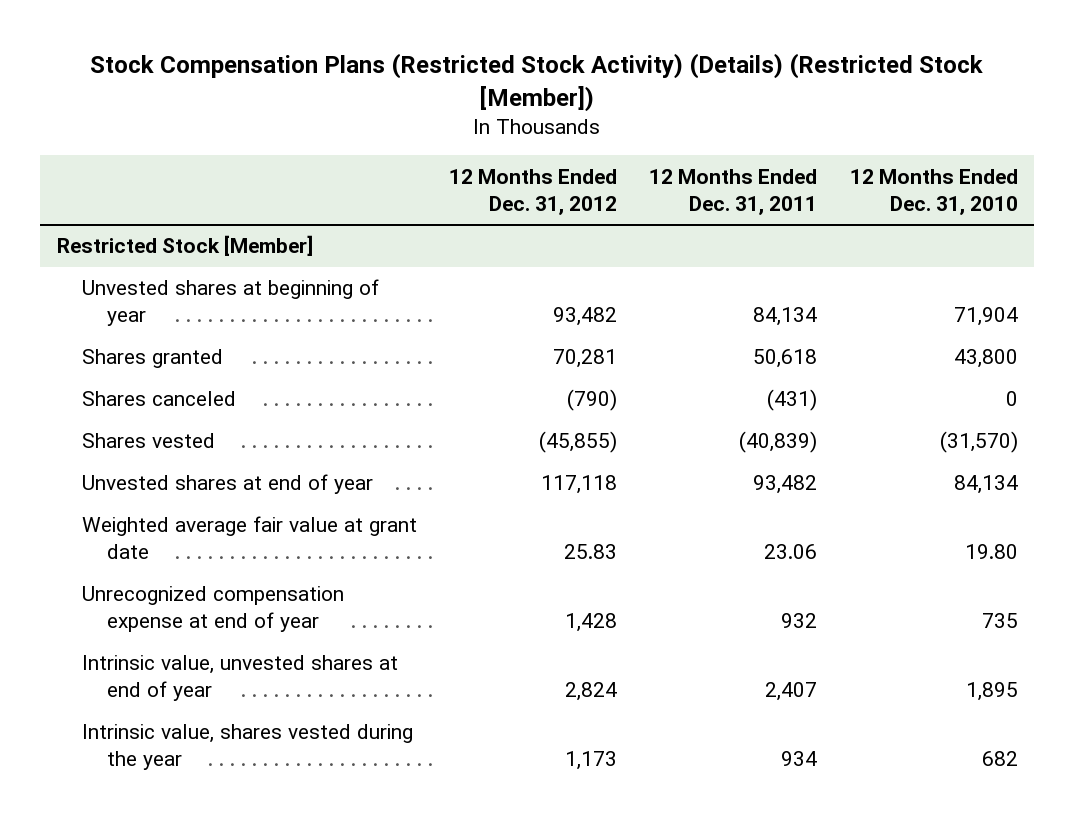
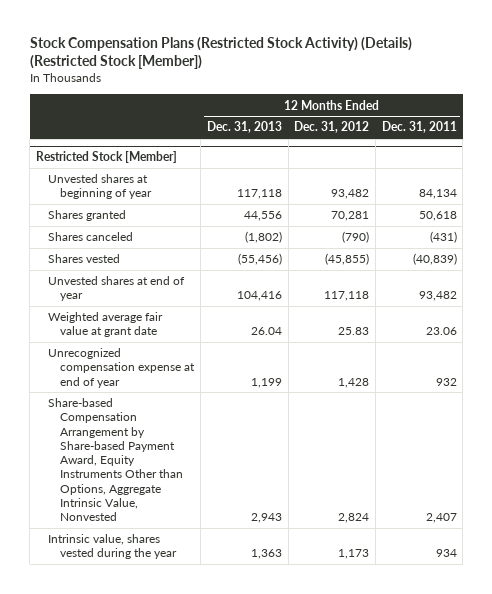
- | 12 Months Ended Dec. 31, 2012 | 12 Months Ended Dec. 31, 2011 | 12 Months Ended Dec. 31, 2010
+ | 12 Months Ended Dec. 31, 2013 | 12 Months Ended Dec. 31, 2012 | 12 Months Ended Dec. 31, 2011
@ Restricted Stock [Member]
- Intrinsic value, unvested shares at end of year | 2,824 | 2,407 | 1,895
+ Share-based Compensation Arrangement by Share-based Payment Award, Equity Instruments Other than Options, Aggregate Intrinsic Value, Nonvested | 2,943 | 2,824 | 2,407

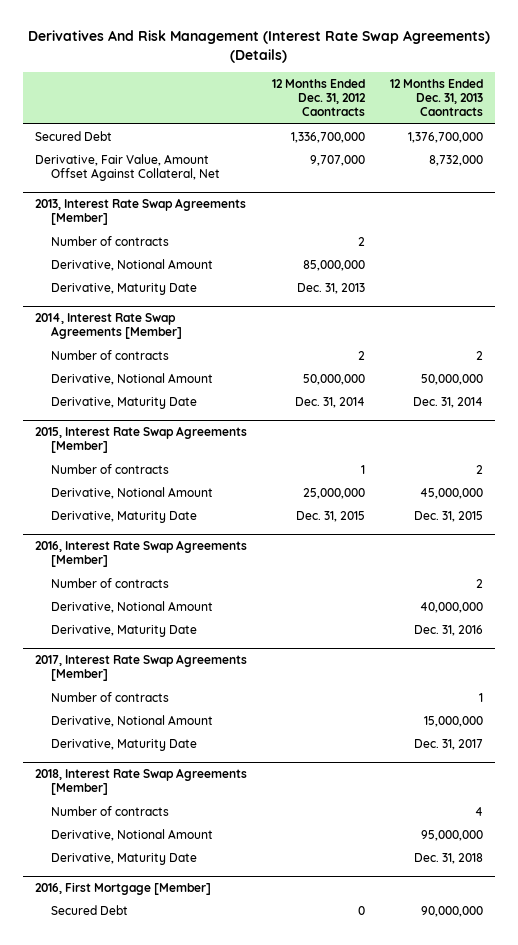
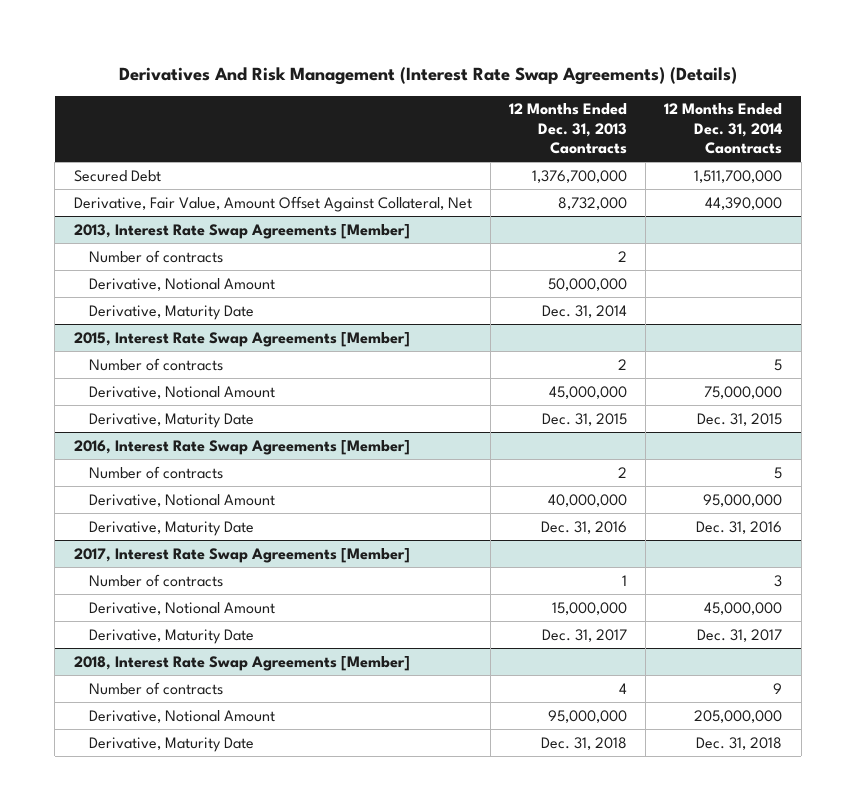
- | 12 Months Ended Dec. 31, 2012 Caontracts | 12 Months Ended Dec. 31, 2013 Caontracts
+ | 12 Months Ended Dec. 31, 2013 Caontracts | 12 Months Ended Dec. 31, 2014 Caontracts
@ 2013, Interest Rate Swap Agreements [Member]
- Number of contracts | 2 |
- Derivative, Notional Amount | 85,000,000 |
- Derivative, Maturity Date | Dec. 31, 2013 |
- 2014, Interest Rate Swap Agreements [Member]
- 2016, First Mortgage [Member]
- Secured Debt | 0 | 90,000,000

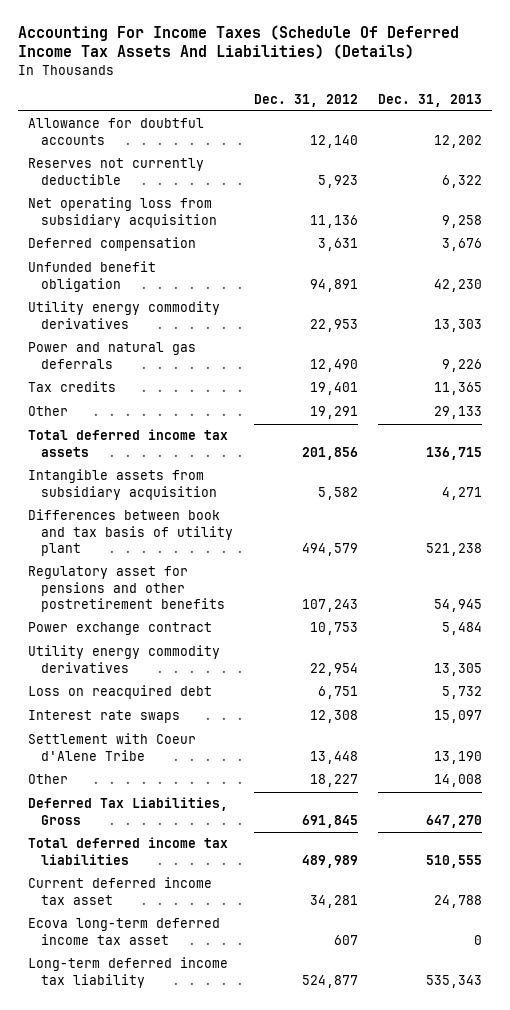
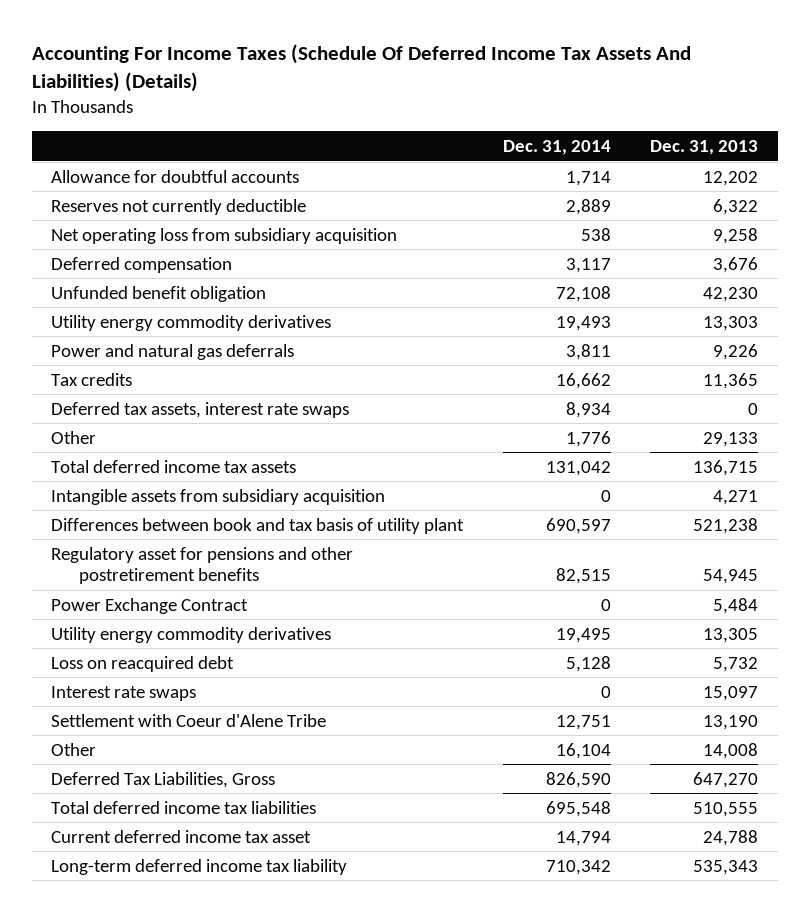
- | Dec. 31, 2012 | Dec. 31, 2013
+ | Dec. 31, 2014 | Dec. 31, 2013
+ Deferred tax assets, interest rate swaps | 8,934 | 0
- Power exchange contract | 10,753 | 5,484
+ Power Exchange Contract | 0 | 5,484
- Ecova long-term deferred income tax asset | 607 | 0

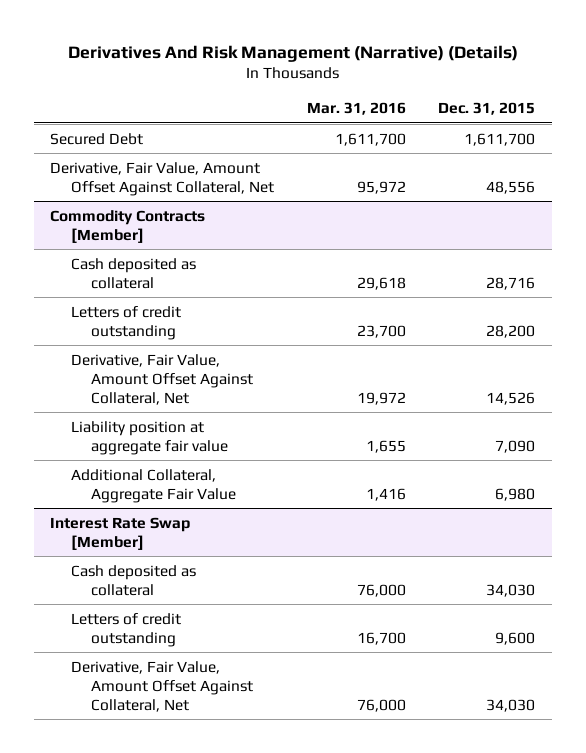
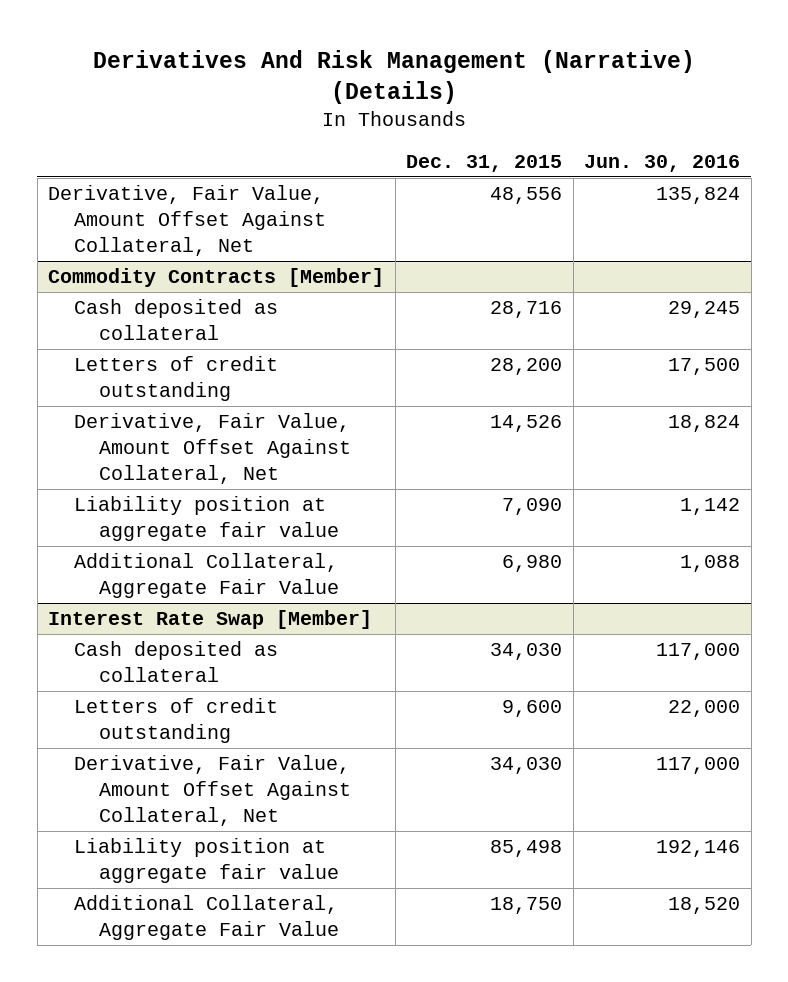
- | Mar. 31, 2016 | Dec. 31, 2015
+ | Dec. 31, 2015 | Jun. 30, 2016
- Secured Debt | 1,611,700 | 1,611,700
@ Interest Rate Swap [Member]
+ Liability position at aggregate fair value | 85,498 | 192,146
+ Additional Collateral, Aggregate Fair Value | 18,750 | 18,520

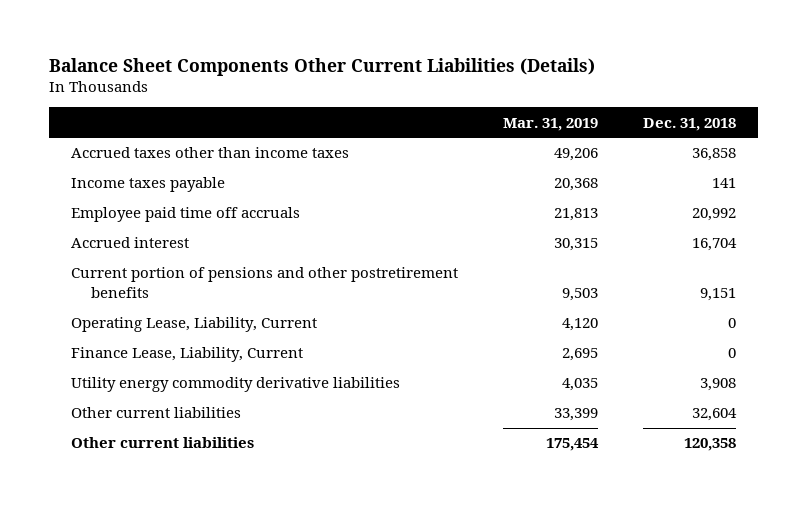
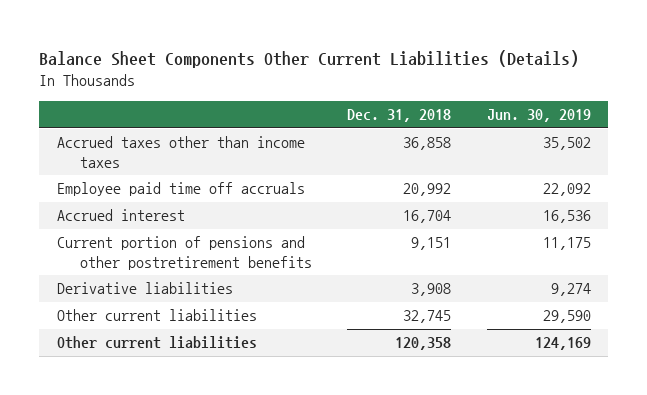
- | Mar. 31, 2019 | Dec. 31, 2018
+ | Dec. 31, 2018 | Jun. 30, 2019
- Income taxes payable | 20,368 | 141
- Operating Lease, Liability, Current | 4,120 | 0
- Finance Lease, Liability, Current | 2,695 | 0
- Utility energy commodity derivative liabilities | 4,035 | 3,908
- Other current liabilities | 33,399 | 32,604
+ Derivative liabilities | 3,908 | 9,274
+ Other current liabilities | 32,745 | 29,590

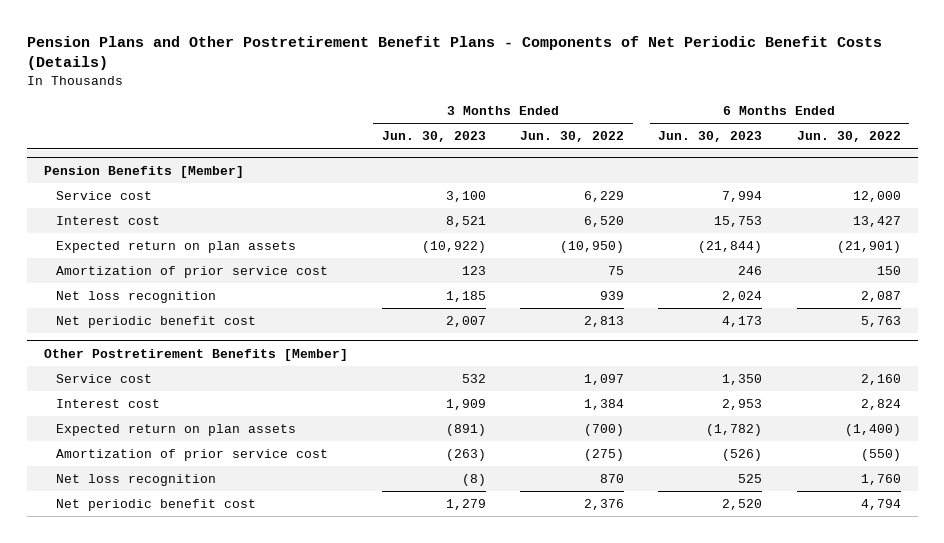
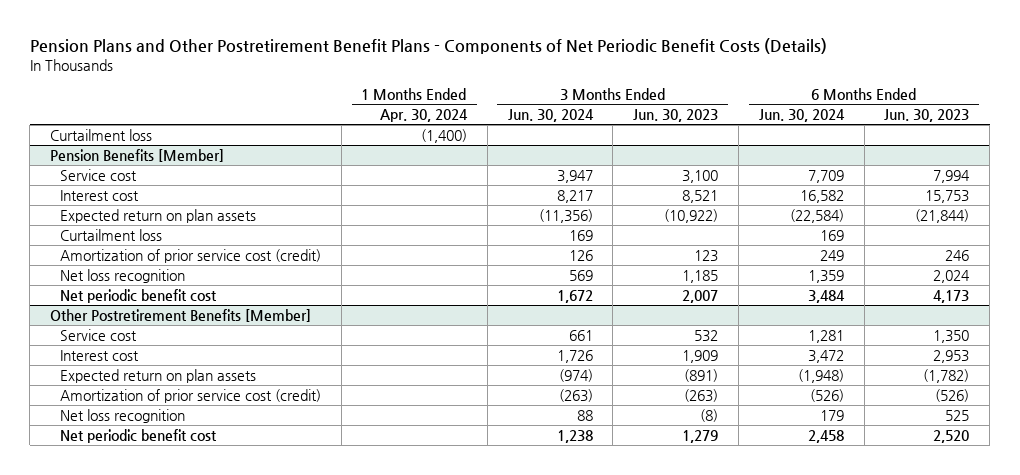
- | 3 Months Ended Jun. 30, 2023 | 3 Months Ended Jun. 30, 2022 | 6 Months Ended Jun. 30, 2023 | 6 Months Ended Jun. 30, 2022
+ | 1 Months Ended Apr. 30, 2024 | 3 Months Ended Jun. 30, 2024 | 3 Months Ended Jun. 30, 2023 | 6 Months Ended Jun. 30, 2024 | 6 Months Ended Jun. 30, 2023
+ Curtailment loss | (1,400) | | | |
@ Pension Benefits [Member]
- Amortization of prior service cost | 123 | 75 | 246 | 150
+ Curtailment loss | | 169 | | 169 |
+ Amortization of prior service cost (credit) | | 126 | 123 | 249 | 246
@ Other Postretirement Benefits [Member]
- Amortization of prior service cost | (263) | (275) | (526) | (550)
+ Amortization of prior service cost (credit) | | (263) | (263) | (526) | (526)

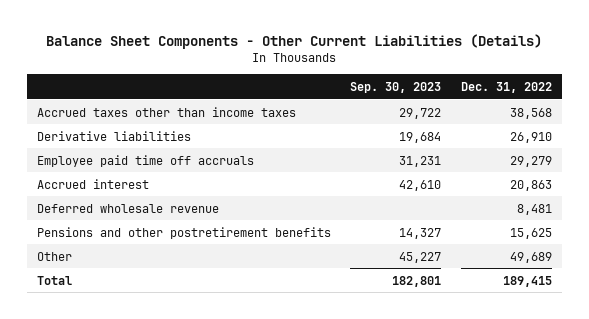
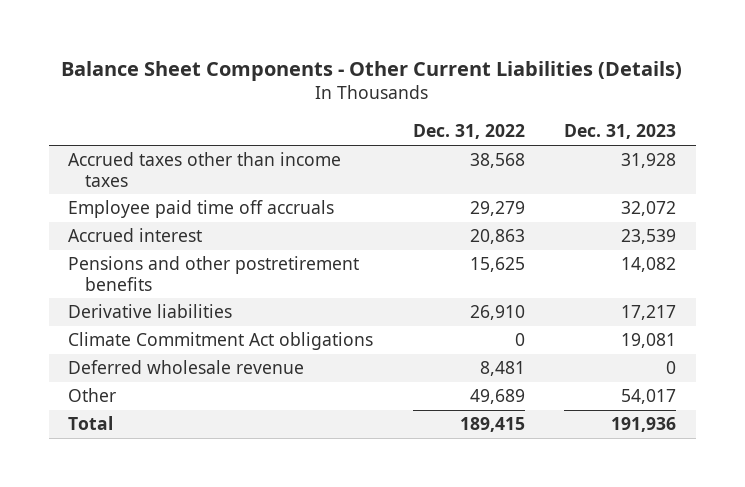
- | Sep. 30, 2023 | Dec. 31, 2022
+ | Dec. 31, 2022 | Dec. 31, 2023
moved down: Derivative liabilities | 26,910 | 17,217
+ Climate Commitment Act obligations | 0 | 19,081
moved down: Deferred wholesale revenue | 8,481 | 0

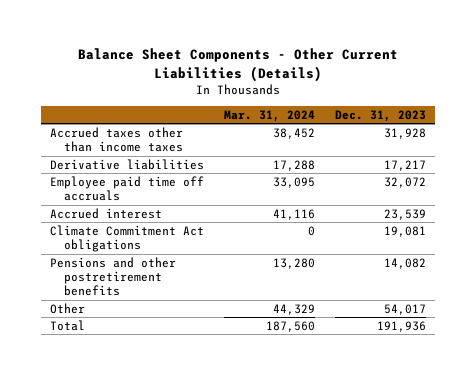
- | Dec. 31, 2022 | Dec. 31, 2023
+ | Mar. 31, 2024 | Dec. 31, 2023
moved up: Derivative liabilities | 17,288 | 17,217
- Deferred wholesale revenue | 8,481 | 0
moved down: Pensions and other postretirement benefits | 13,280 | 14,082

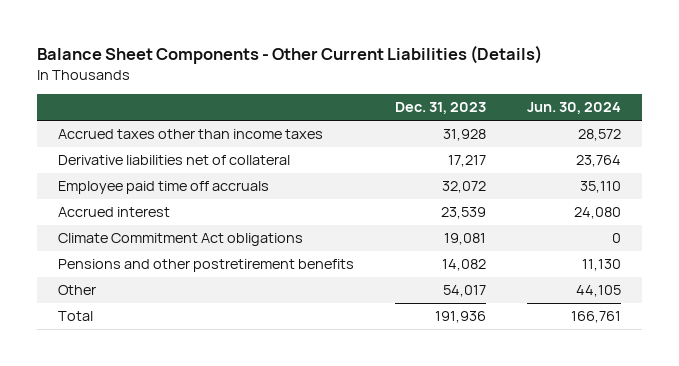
- | Mar. 31, 2024 | Dec. 31, 2023
+ | Dec. 31, 2023 | Jun. 30, 2024
- Derivative liabilities | 17,288 | 17,217
+ Derivative liabilities net of collateral | 17,217 | 23,764

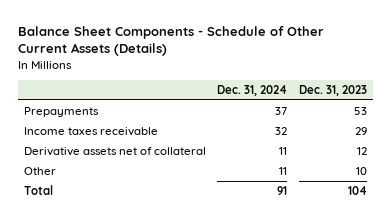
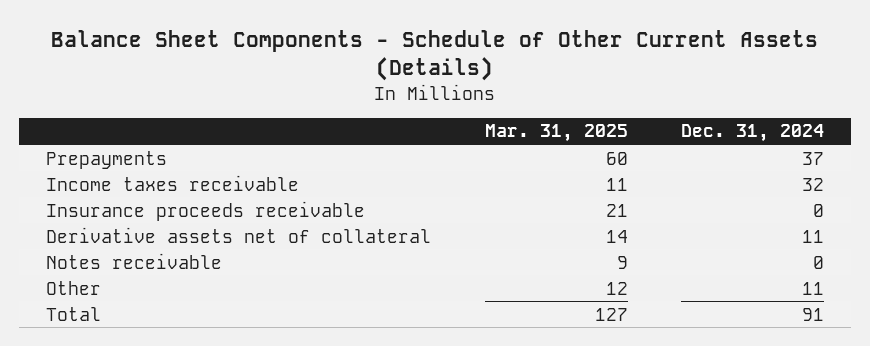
- | Dec. 31, 2024 | Dec. 31, 2023
+ | Mar. 31, 2025 | Dec. 31, 2024
+ Insurance proceeds receivable | 21 | 0
+ Notes receivable | 9 | 0

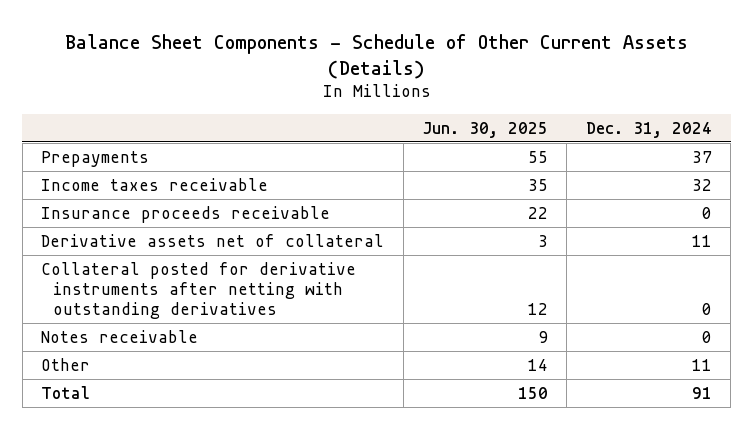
- | Mar. 31, 2025 | Dec. 31, 2024
+ | Jun. 30, 2025 | Dec. 31, 2024
+ Collateral posted for derivative instruments after netting with outstanding derivatives | 12 | 0

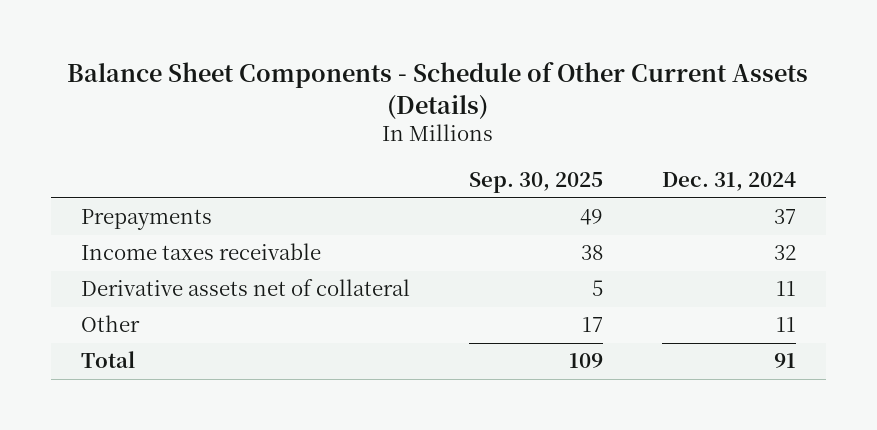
- | Jun. 30, 2025 | Dec. 31, 2024
+ | Sep. 30, 2025 | Dec. 31, 2024
- Insurance proceeds receivable | 22 | 0
- Collateral posted for derivative instruments after netting with outstanding derivatives | 12 | 0
- Notes receivable | 9 | 0

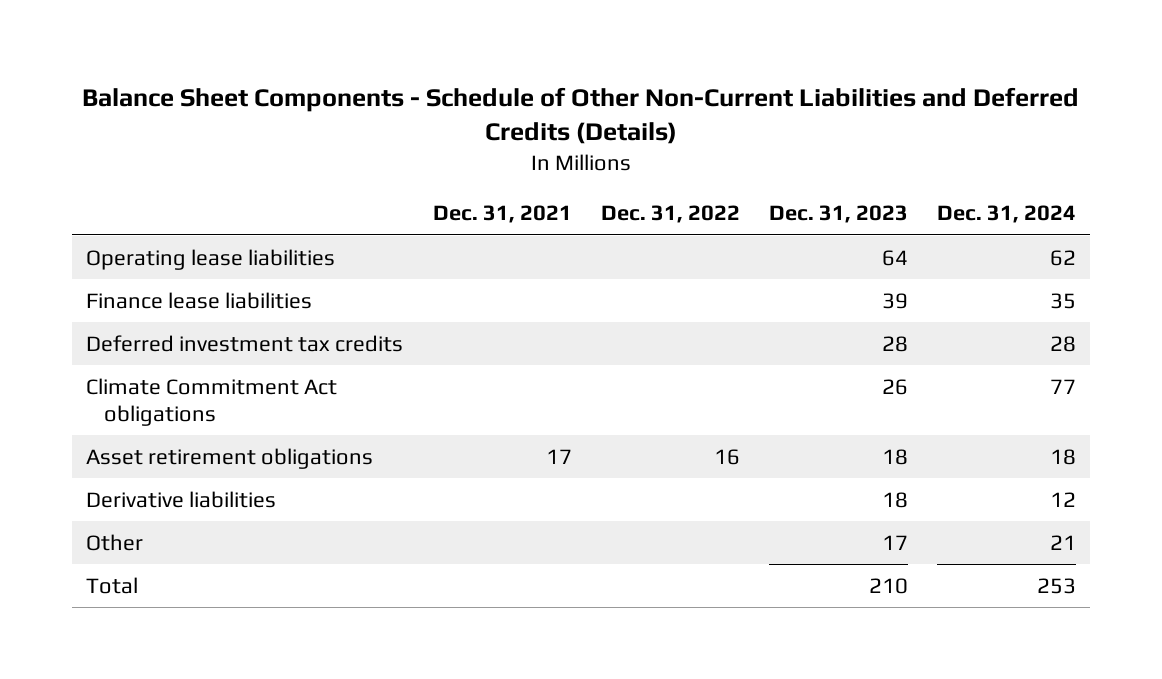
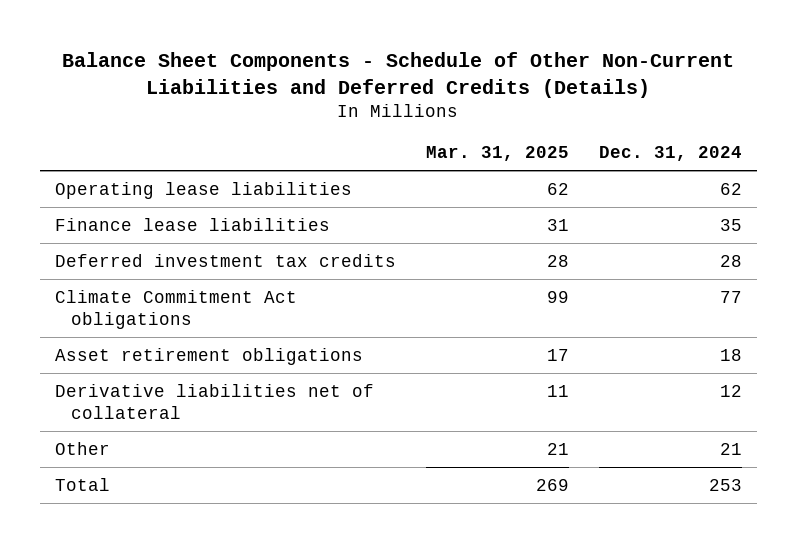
- | Dec. 31, 2021 | Dec. 31, 2022 | Dec. 31, 2023 | Dec. 31, 2024
+ | Mar. 31, 2025 | Dec. 31, 2024
- Derivative liabilities | | | 18 | 12
+ Derivative liabilities net of collateral | 11 | 12

